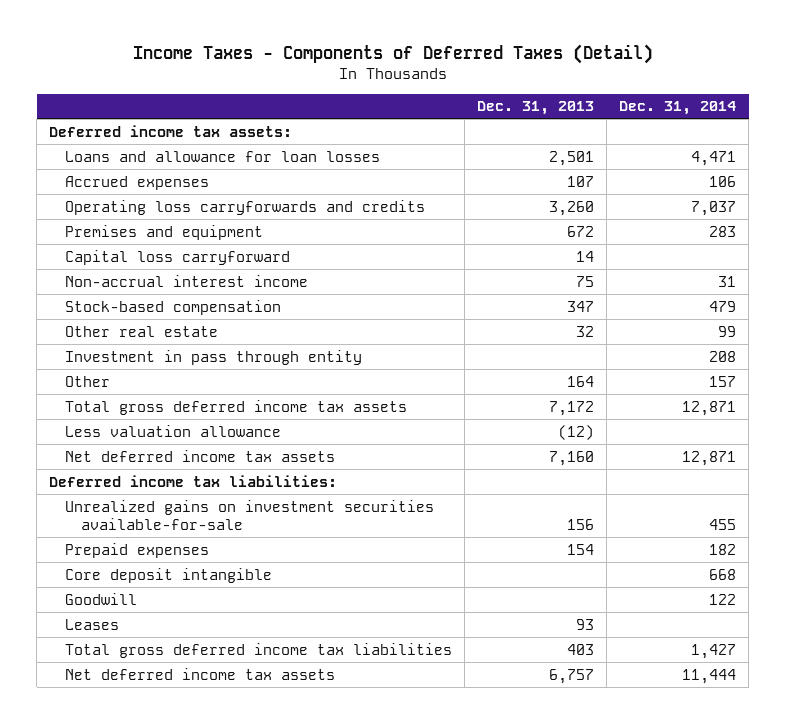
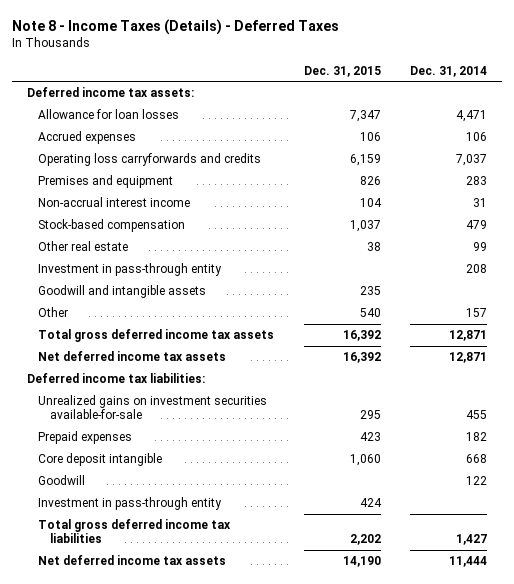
- Income Taxes - Components of Deferred Taxes (Detail)
+ Note 8 - Income Taxes (Details) - Deferred Taxes
- | Dec. 31, 2013 | Dec. 31, 2014
+ | Dec. 31, 2015 | Dec. 31, 2014
- Loans and allowance for loan losses | 2,501 | 4,471
+ Allowance for loan losses | 7,347 | 4,471
- Capital loss carryforward | 14 |
- Investment in pass through entity | | 208
+ Investment in pass-through entity | | 208
+ Goodwill and intangible assets | 235 |
- Less valuation allowance | (12) |
- Leases | 93 |
+ Investment in pass-through entity | 424 |

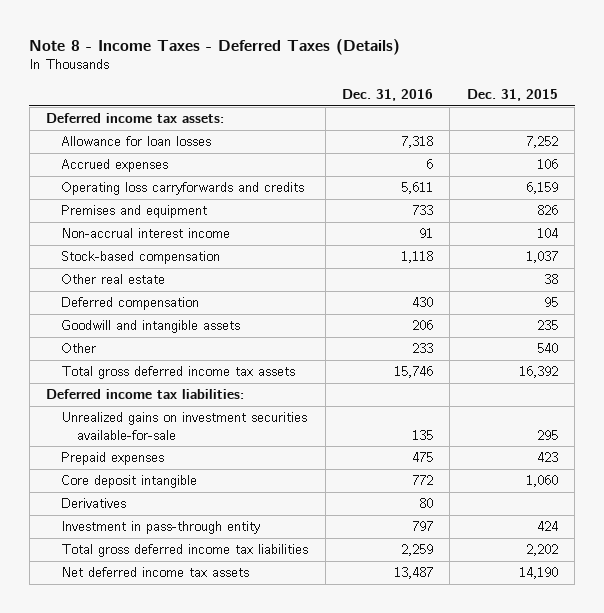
- Note 8 - Income Taxes (Details) - Deferred Taxes
+ Note 8 - Income Taxes - Deferred Taxes (Details)
- | Dec. 31, 2015 | Dec. 31, 2014
+ | Dec. 31, 2016 | Dec. 31, 2015
- Allowance for loan losses | 7,347 | 4,471
+ Allowance for loan losses | 7,318 | 7,252
- Investment in pass-through entity | | 208
+ Deferred compensation | 430 | 95
- Net deferred income tax assets | 16,392 | 12,871
- Goodwill | | 122
+ Derivatives | 80 |

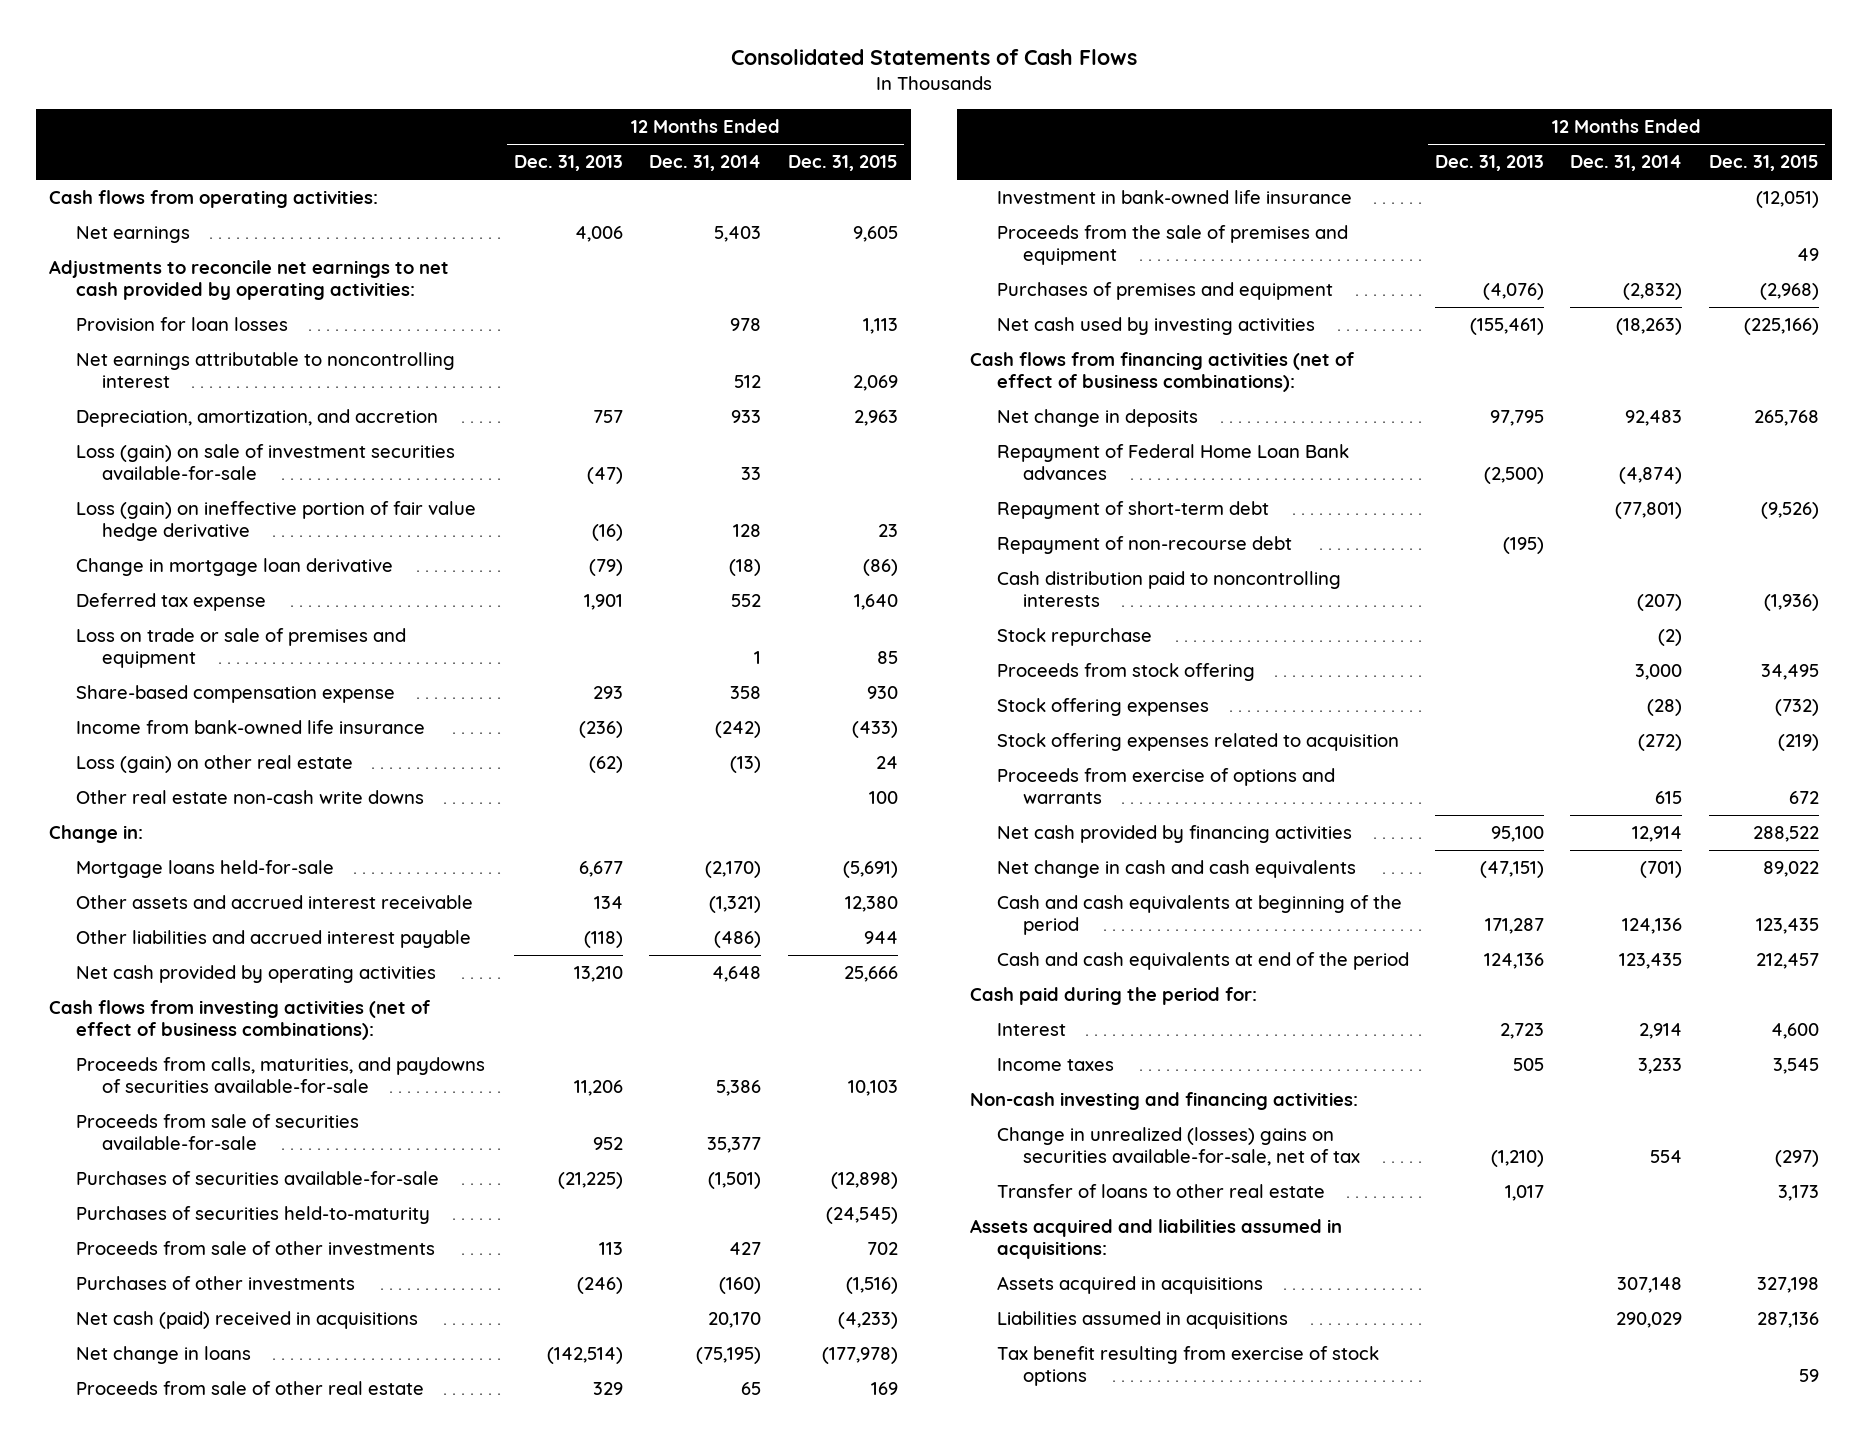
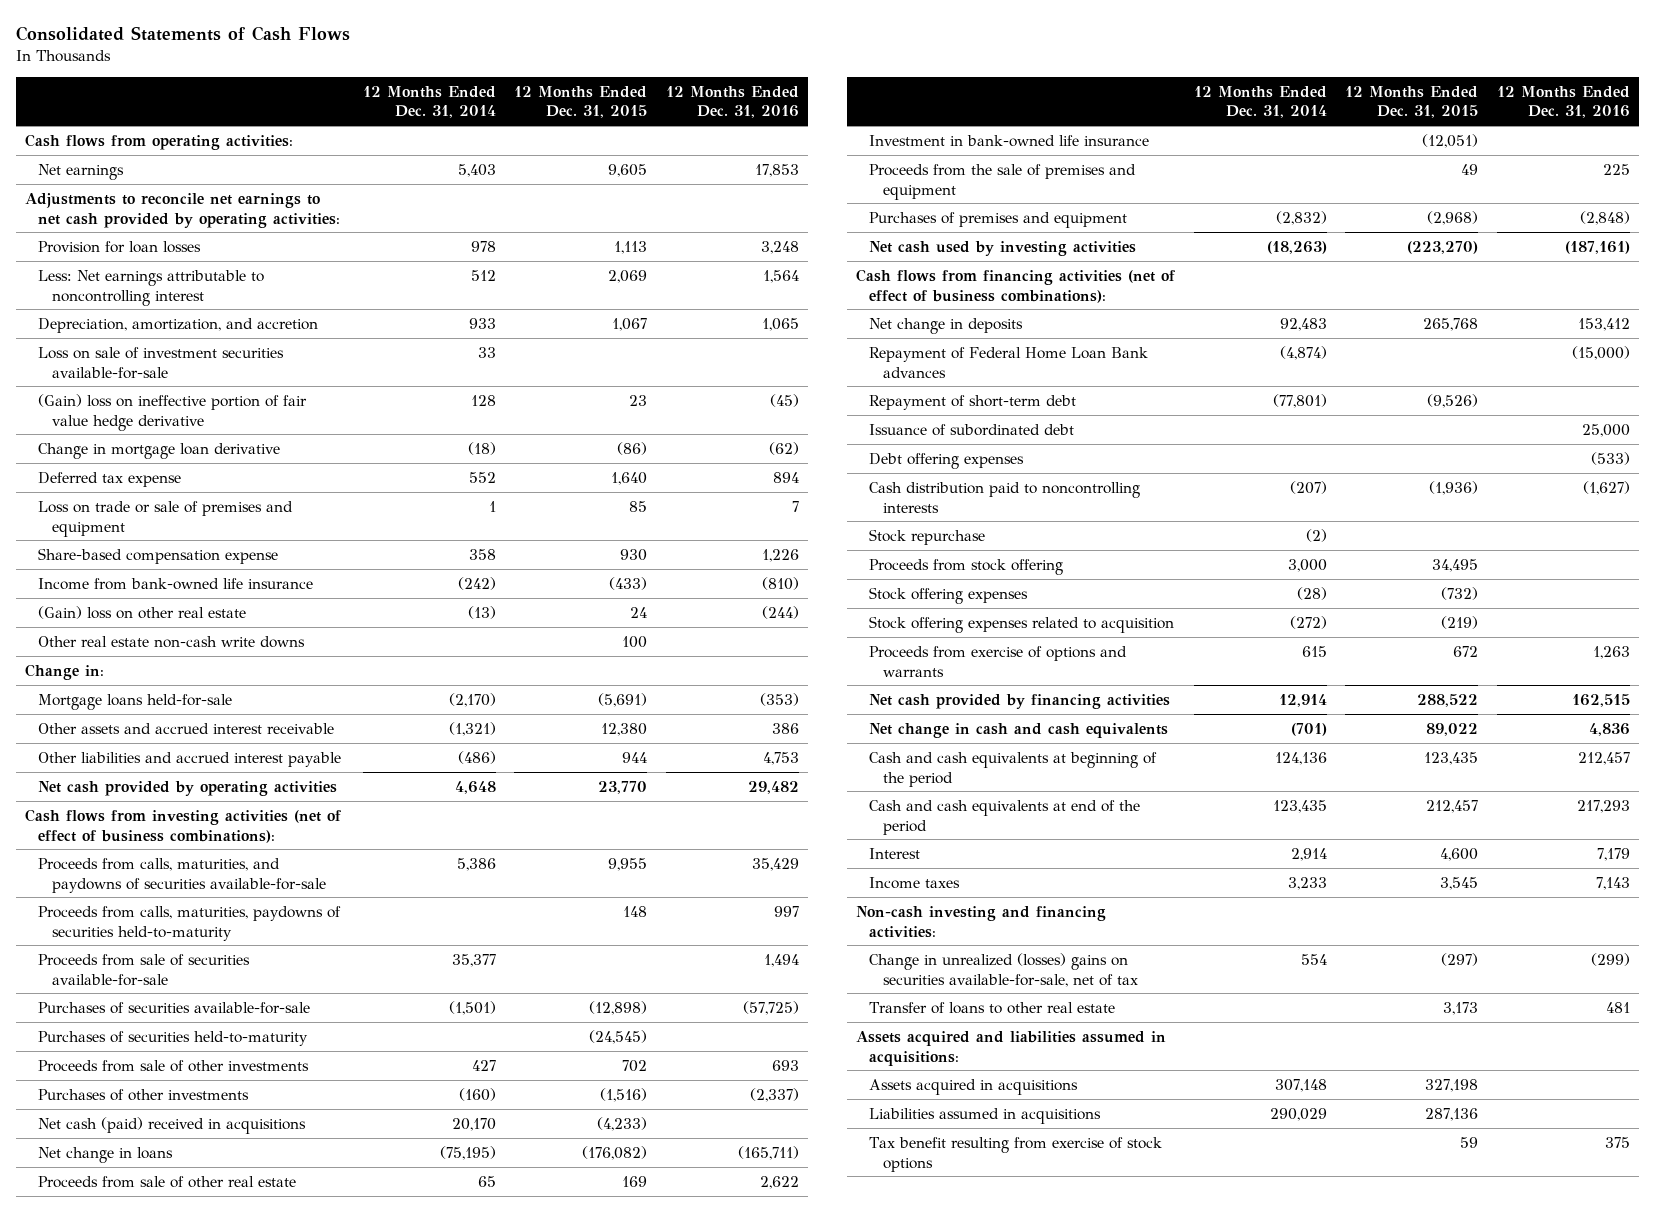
- | 12 Months Ended Dec. 31, 2013 | 12 Months Ended Dec. 31, 2014 | 12 Months Ended Dec. 31, 2015
+ | 12 Months Ended Dec. 31, 2014 | 12 Months Ended Dec. 31, 2015 | 12 Months Ended Dec. 31, 2016
- Net earnings attributable to noncontrolling interest | | 512 | 2,069
- Depreciation, amortization, and accretion | 757 | 933 | 2,963
- Loss (gain) on sale of investment securities available-for-sale | (47) | 33 |
- Loss (gain) on ineffective portion of fair value hedge derivative | (16) | 128 | 23
+ Less: Net earnings attributable to noncontrolling interest | 512 | 2,069 | 1,564
+ Depreciation, amortization, and accretion | 933 | 1,067 | 1,065
+ Loss on sale of investment securities available-for-sale | 33 | |
+ (Gain) loss on ineffective portion of fair value hedge derivative | 128 | 23 | (45)
- Loss (gain) on other real estate | (62) | (13) | 24
+ (Gain) loss on other real estate | (13) | 24 | (244)
- Net cash provided by operating activities | 13,210 | 4,648 | 25,666
+ Net cash provided by operating activities | 4,648 | 23,770 | 29,482
- Proceeds from calls, maturities, and paydowns of securities available-for-sale | 11,206 | 5,386 | 10,103
+ Proceeds from calls, maturities, and paydowns of securities available-for-sale | 5,386 | 9,955 | 35,429
+ Proceeds from calls, maturities, paydowns of securities held-to-maturity | | 148 | 997
- Net change in loans | (142,514) | (75,195) | (177,978)
+ Net change in loans | (75,195) | (176,082) | (165,711)
- Net cash used by investing activities | (155,461) | (18,263) | (225,166)
+ Net cash used by investing activities | (18,263) | (223,270) | (187,161)
- Repayment of non-recourse debt | (195) | |
+ Issuance of subordinated debt | | | 25,000
+ Debt offering expenses | | | (533)
- Cash paid during the period for:

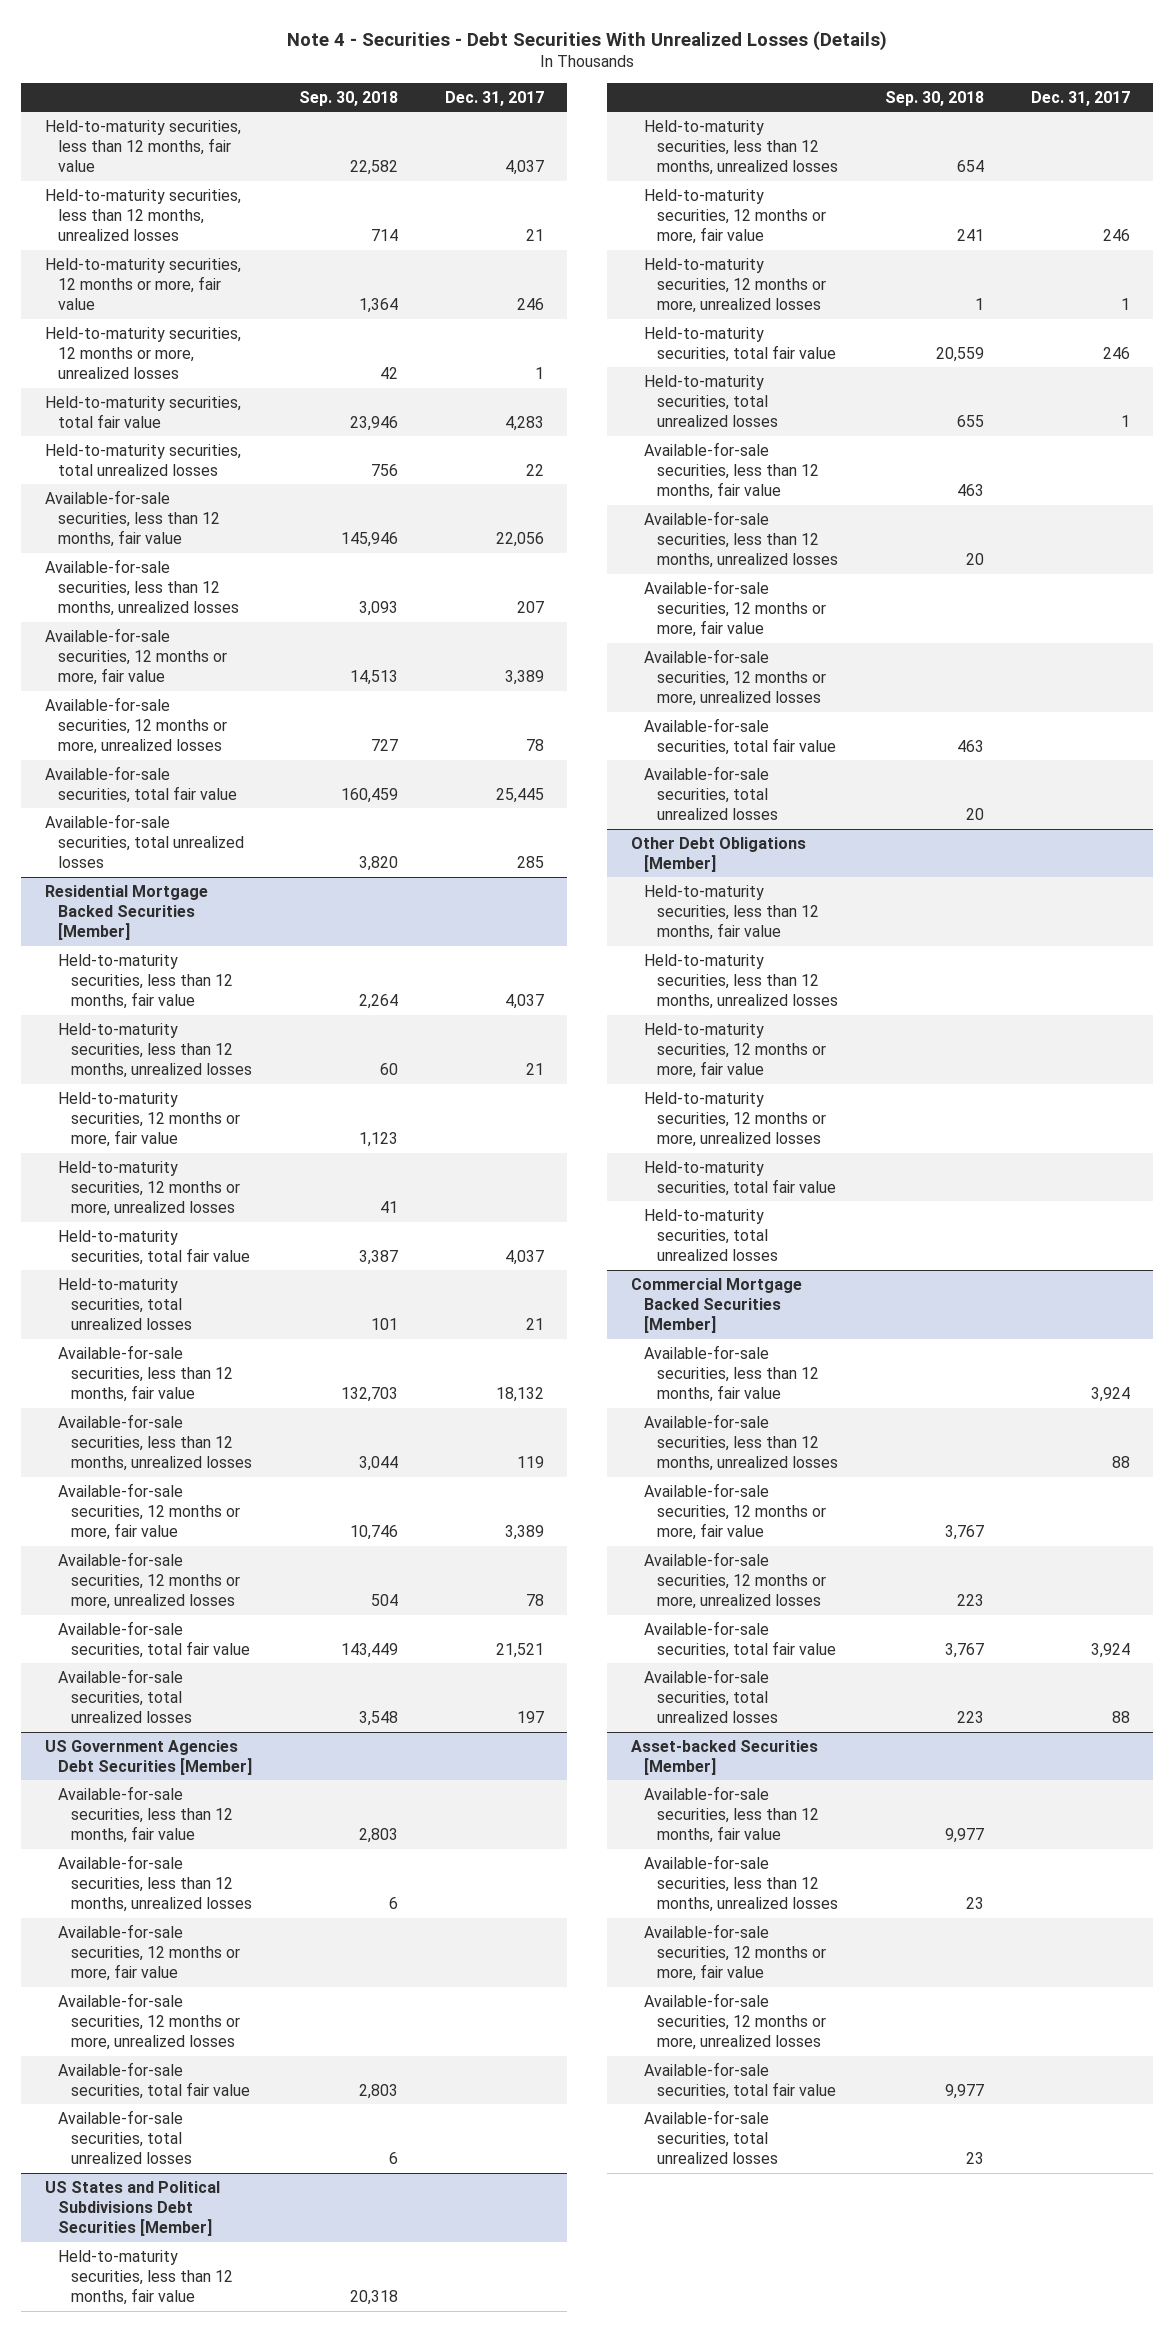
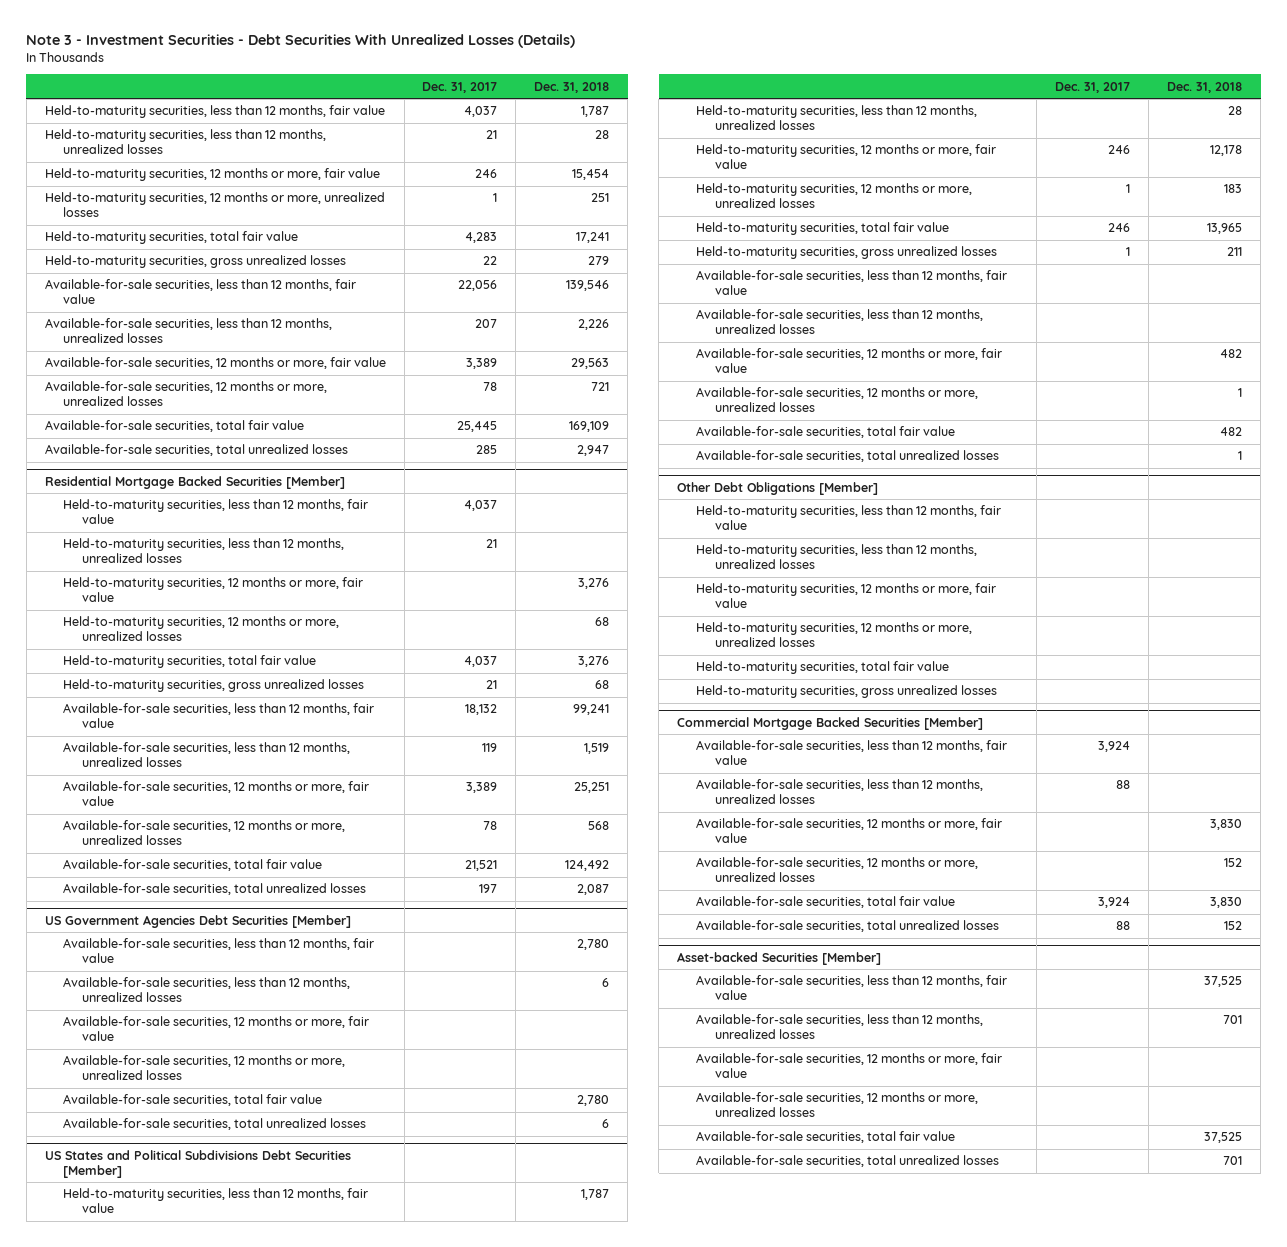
- Note 4 - Securities - Debt Securities With Unrealized Losses (Details)
+ Note 3 - Investment Securities - Debt Securities With Unrealized Losses (Details)
- | Sep. 30, 2018 | Dec. 31, 2017
+ | Dec. 31, 2017 | Dec. 31, 2018
- Held-to-maturity securities, total unrealized losses | 756 | 22
+ Held-to-maturity securities, gross unrealized losses | 22 | 279
@ Residential Mortgage Backed Securities [Member]
- Held-to-maturity securities, total unrealized losses | 101 | 21
+ Held-to-maturity securities, gross unrealized losses | 21 | 68
@ US States and Political Subdivisions Debt Securities [Member]
- Held-to-maturity securities, total unrealized losses | 655 | 1
+ Held-to-maturity securities, gross unrealized losses | 1 | 211
@ Other Debt Obligations [Member]
- Held-to-maturity securities, total unrealized losses
+ Held-to-maturity securities, gross unrealized losses

